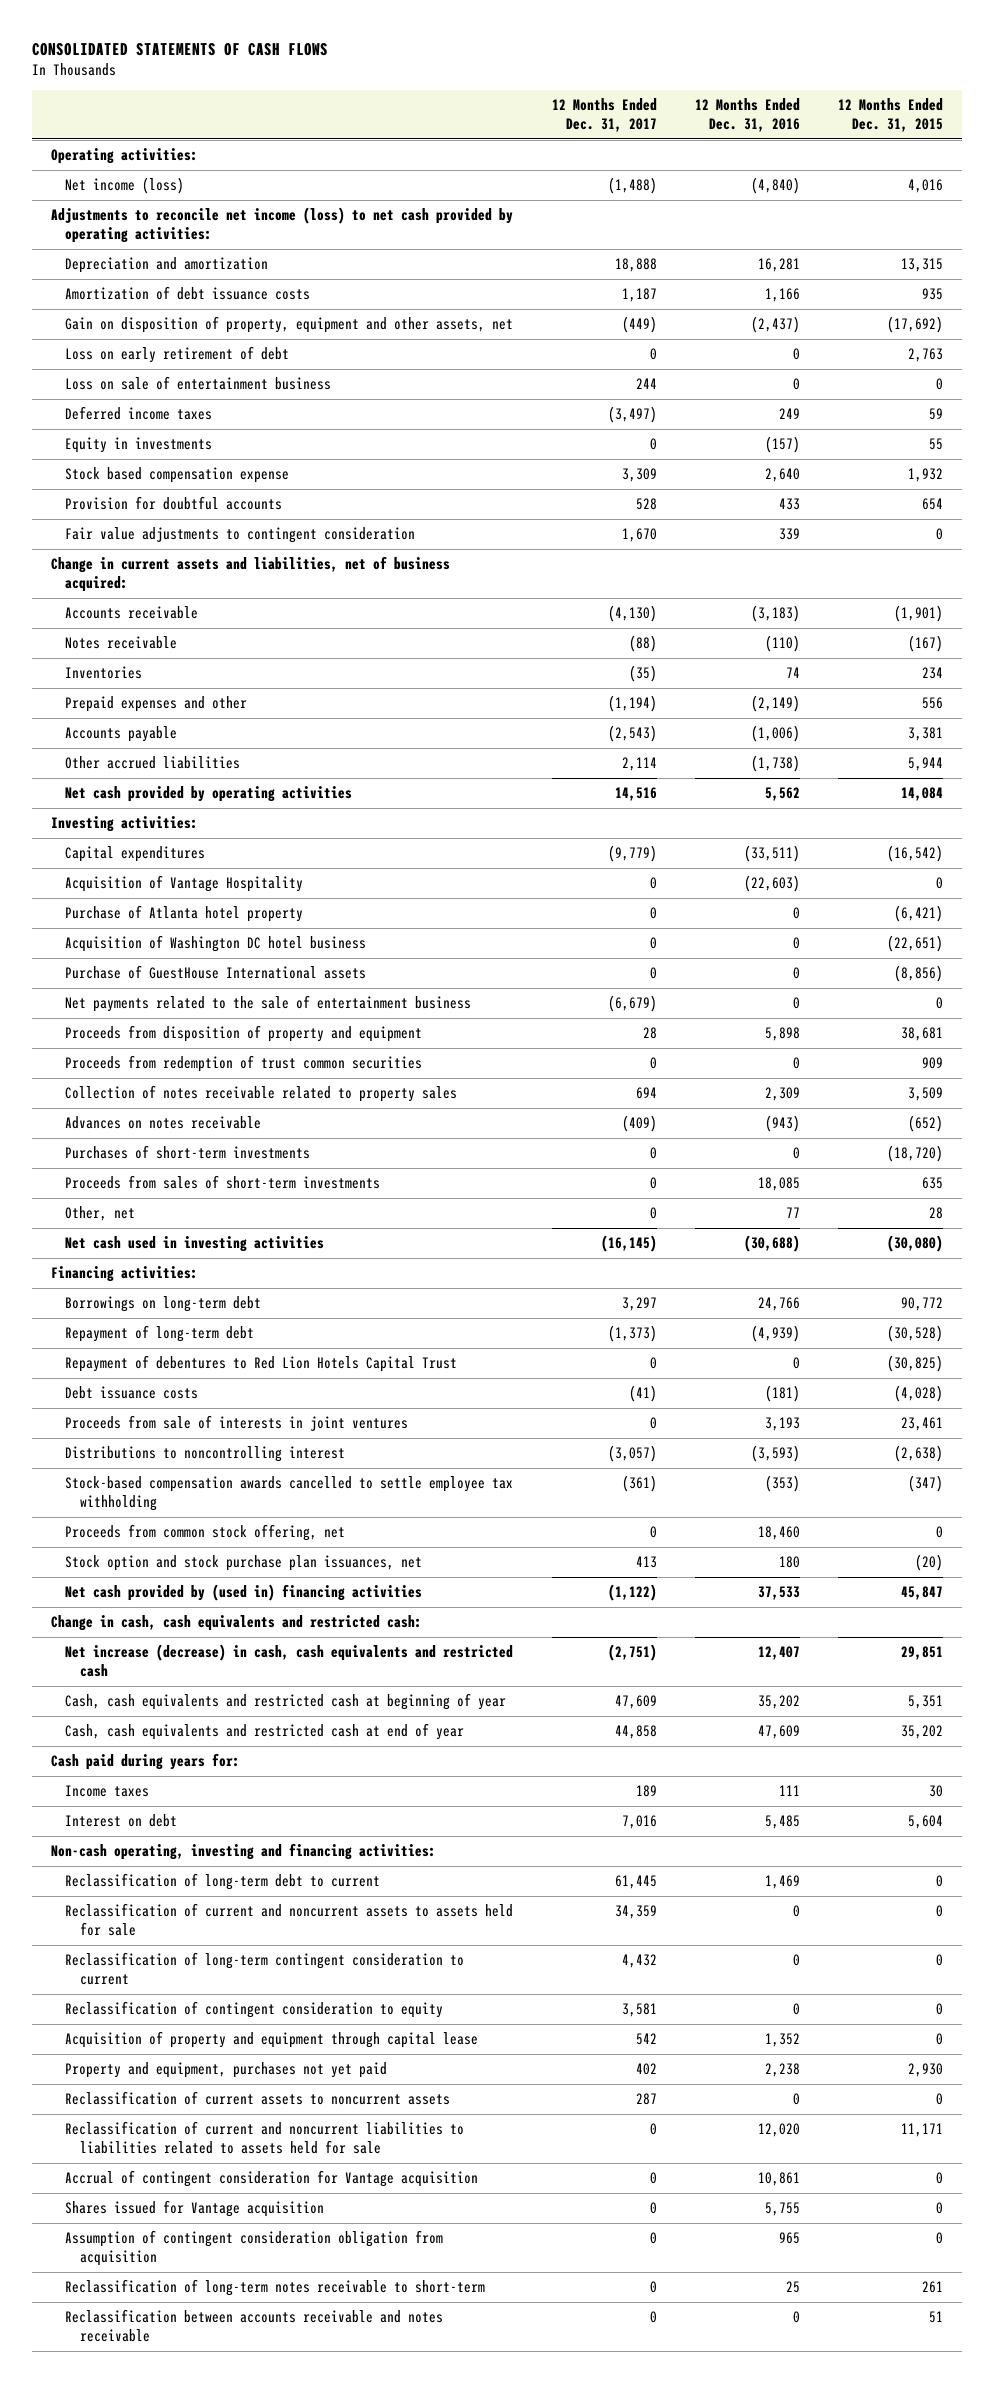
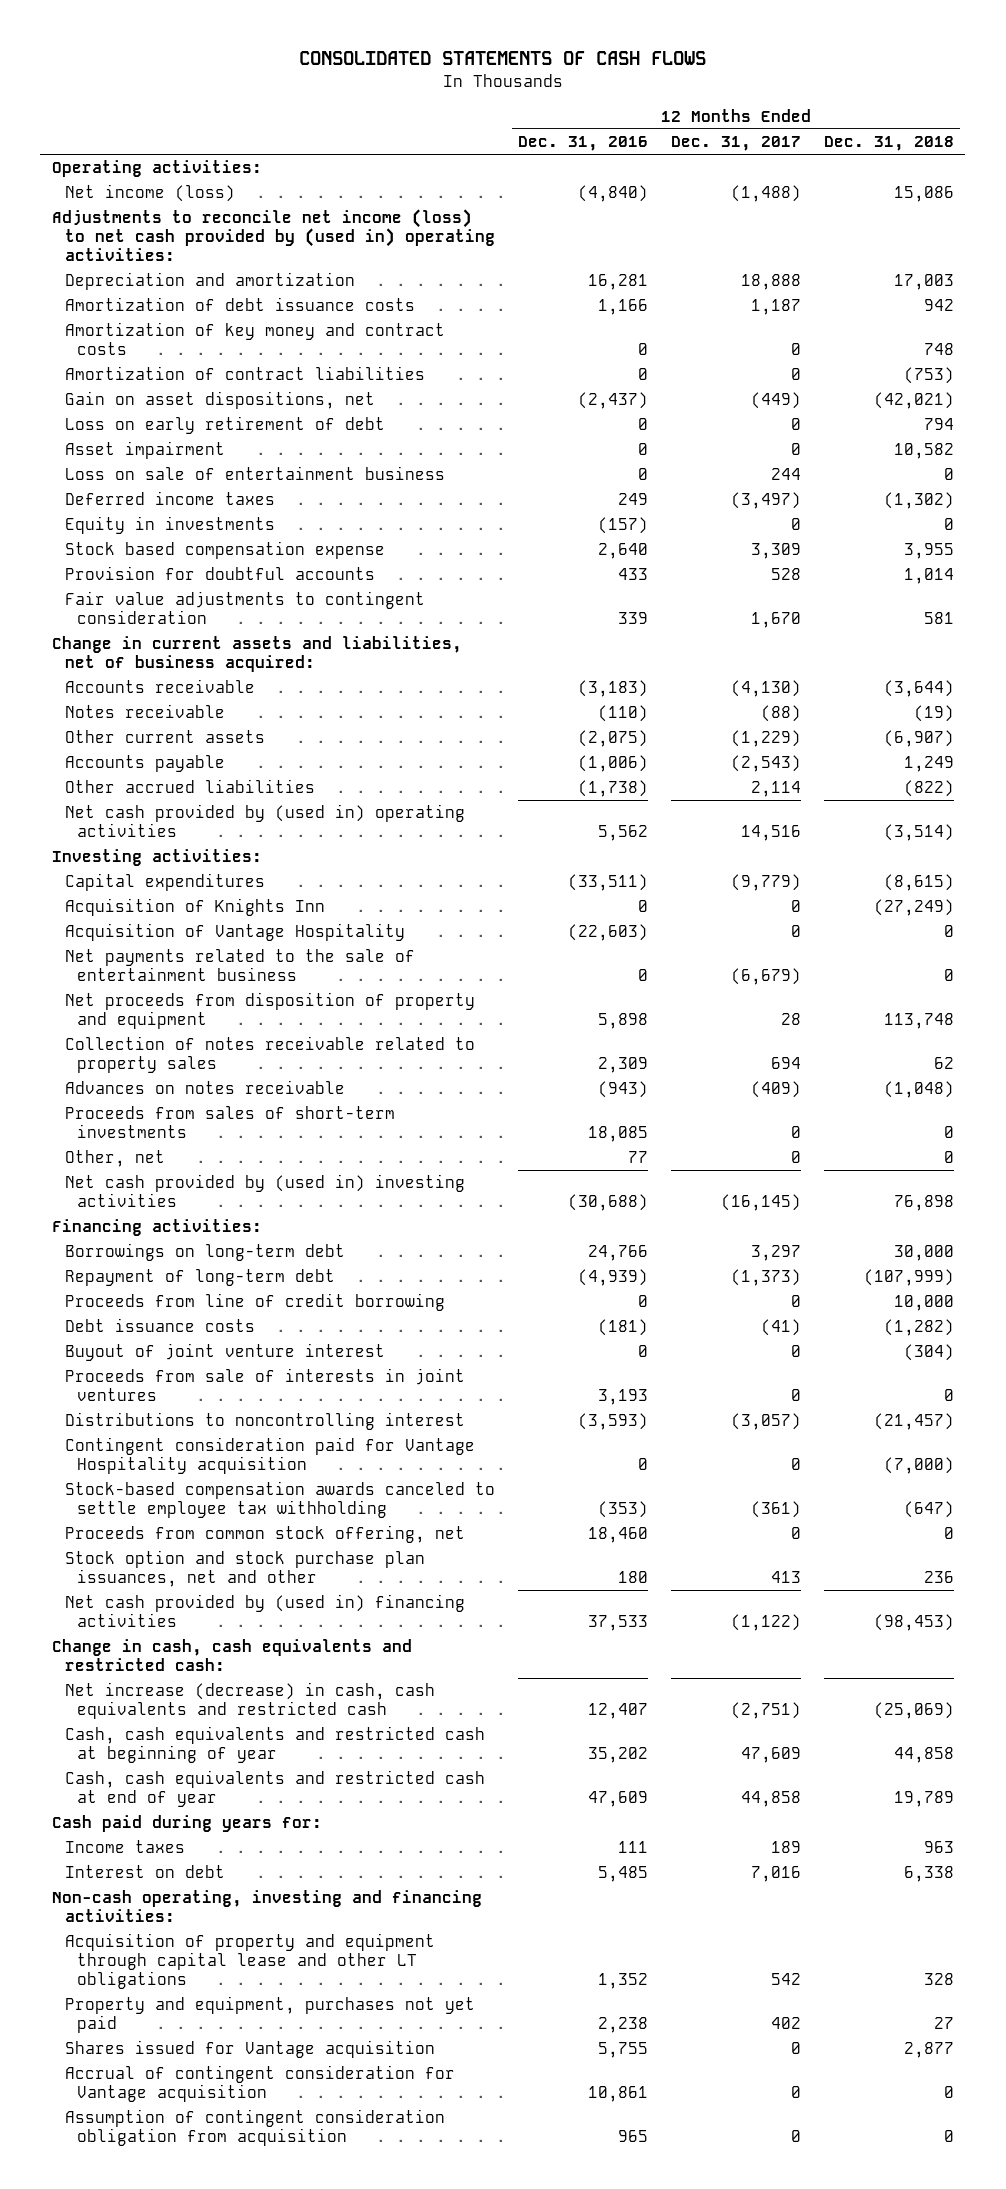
- | 12 Months Ended Dec. 31, 2017 | 12 Months Ended Dec. 31, 2016 | 12 Months Ended Dec. 31, 2015
+ | 12 Months Ended Dec. 31, 2016 | 12 Months Ended Dec. 31, 2017 | 12 Months Ended Dec. 31, 2018
- Adjustments to reconcile net income (loss) to net cash provided by operating activities:
+ Adjustments to reconcile net income (loss) to net cash provided by (used in) operating activities:
- Gain on disposition of property, equipment and other assets, net | (449) | (2,437) | (17,692)
+ Amortization of key money and contract costs | 0 | 0 | 748
+ Amortization of contract liabilities | 0 | 0 | (753)
+ Gain on asset dispositions, net | (2,437) | (449) | (42,021)
+ Asset impairment | 0 | 0 | 10,582
- Inventories | (35) | 74 | 234
- Prepaid expenses and other | (1,194) | (2,149) | 556
+ Other current assets | (2,075) | (1,229) | (6,907)
- Net cash provided by operating activities | 14,516 | 5,562 | 14,084
+ Net cash provided by (used in) operating activities | 5,562 | 14,516 | (3,514)
+ Acquisition of Knights Inn | 0 | 0 | (27,249)
- Purchase of Atlanta hotel property | 0 | 0 | (6,421)
- Acquisition of Washington DC hotel business | 0 | 0 | (22,651)
- Purchase of GuestHouse International assets | 0 | 0 | (8,856)
- Proceeds from disposition of property and equipment | 28 | 5,898 | 38,681
- Proceeds from redemption of trust common securities | 0 | 0 | 909
+ Net proceeds from disposition of property and equipment | 5,898 | 28 | 113,748
- Purchases of short-term investments | 0 | 0 | (18,720)
- Net cash used in investing activities | (16,145) | (30,688) | (30,080)
+ Net cash provided by (used in) investing activities | (30,688) | (16,145) | 76,898
- Repayment of debentures to Red Lion Hotels Capital Trust | 0 | 0 | (30,825)
+ Proceeds from line of credit borrowing | 0 | 0 | 10,000
+ Buyout of joint venture interest | 0 | 0 | (304)
- Stock-based compensation awards cancelled to settle employee tax withholding | (361) | (353) | (347)
+ Contingent consideration paid for Vantage Hospitality acquisition | 0 | 0 | (7,000)
+ Stock-based compensation awards canceled to settle employee tax withholding | (353) | (361) | (647)
- Stock option and stock purchase plan issuances, net | 413 | 180 | (20)
+ Stock option and stock purchase plan issuances, net and other | 180 | 413 | 236
- Reclassification of long-term debt to current | 61,445 | 1,469 | 0
- Reclassification of current and noncurrent assets to assets held for sale | 34,359 | 0 | 0
- Reclassification of long-term contingent consideration to current | 4,432 | 0 | 0
- Reclassification of contingent consideration to equity | 3,581 | 0 | 0
- Acquisition of property and equipment through capital lease | 542 | 1,352 | 0
+ Acquisition of property and equipment through capital lease and other LT obligations | 1,352 | 542 | 328
- Reclassification of current assets to noncurrent assets | 287 | 0 | 0
- Reclassification of current and noncurrent liabilities to liabilities related to assets held for sale | 0 | 12,020 | 11,171
moved down: Accrual of contingent consideration for Vantage acquisition | 10,861 | 0 | 0
- Reclassification of long-term notes receivable to short-term | 0 | 25 | 261
- Reclassification between accounts receivable and notes receivable | 0 | 0 | 51

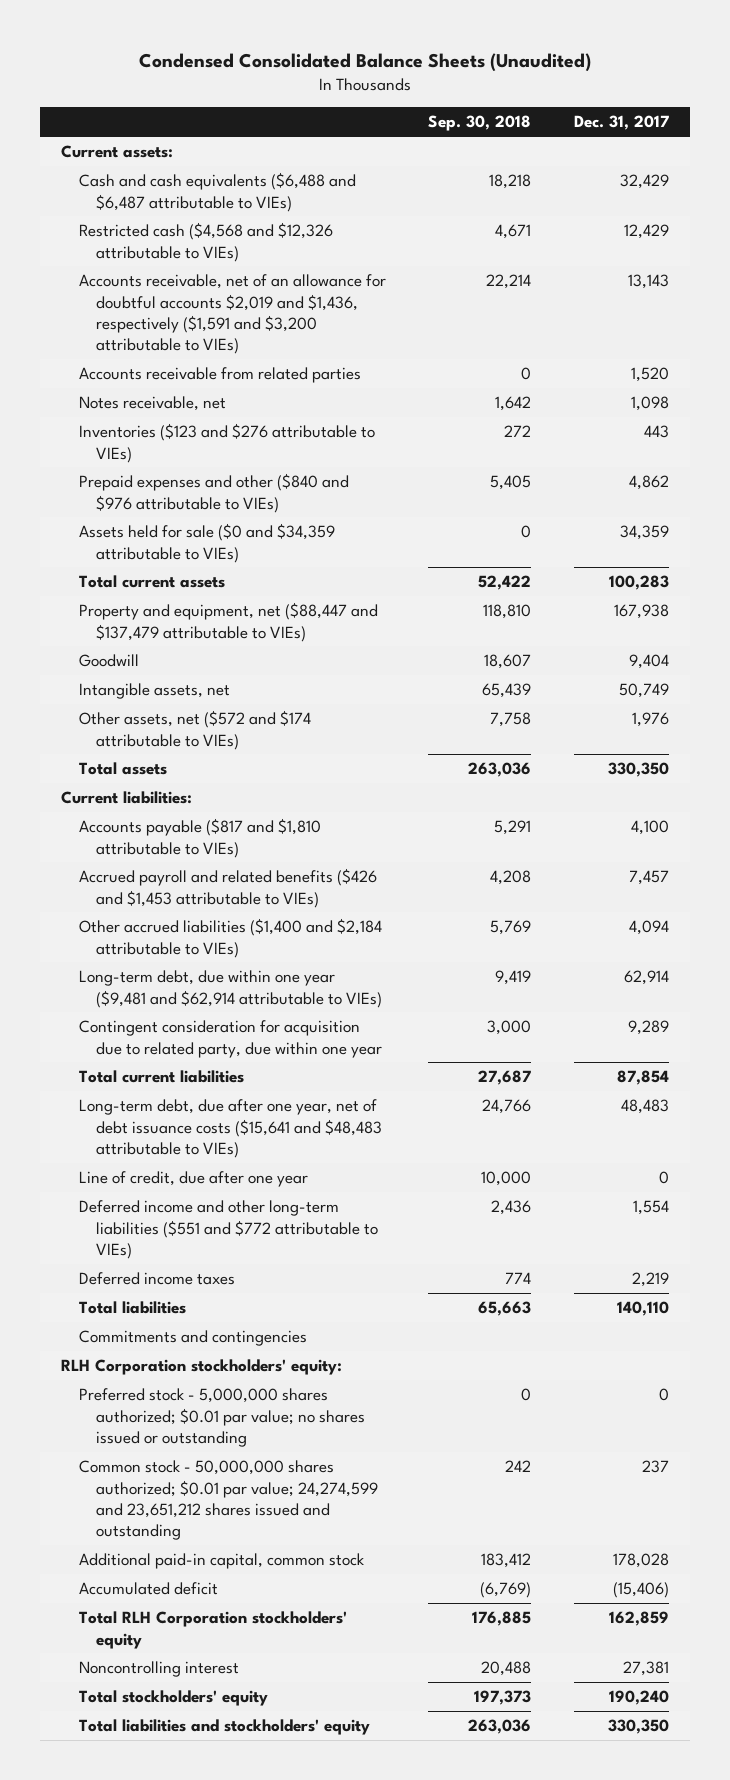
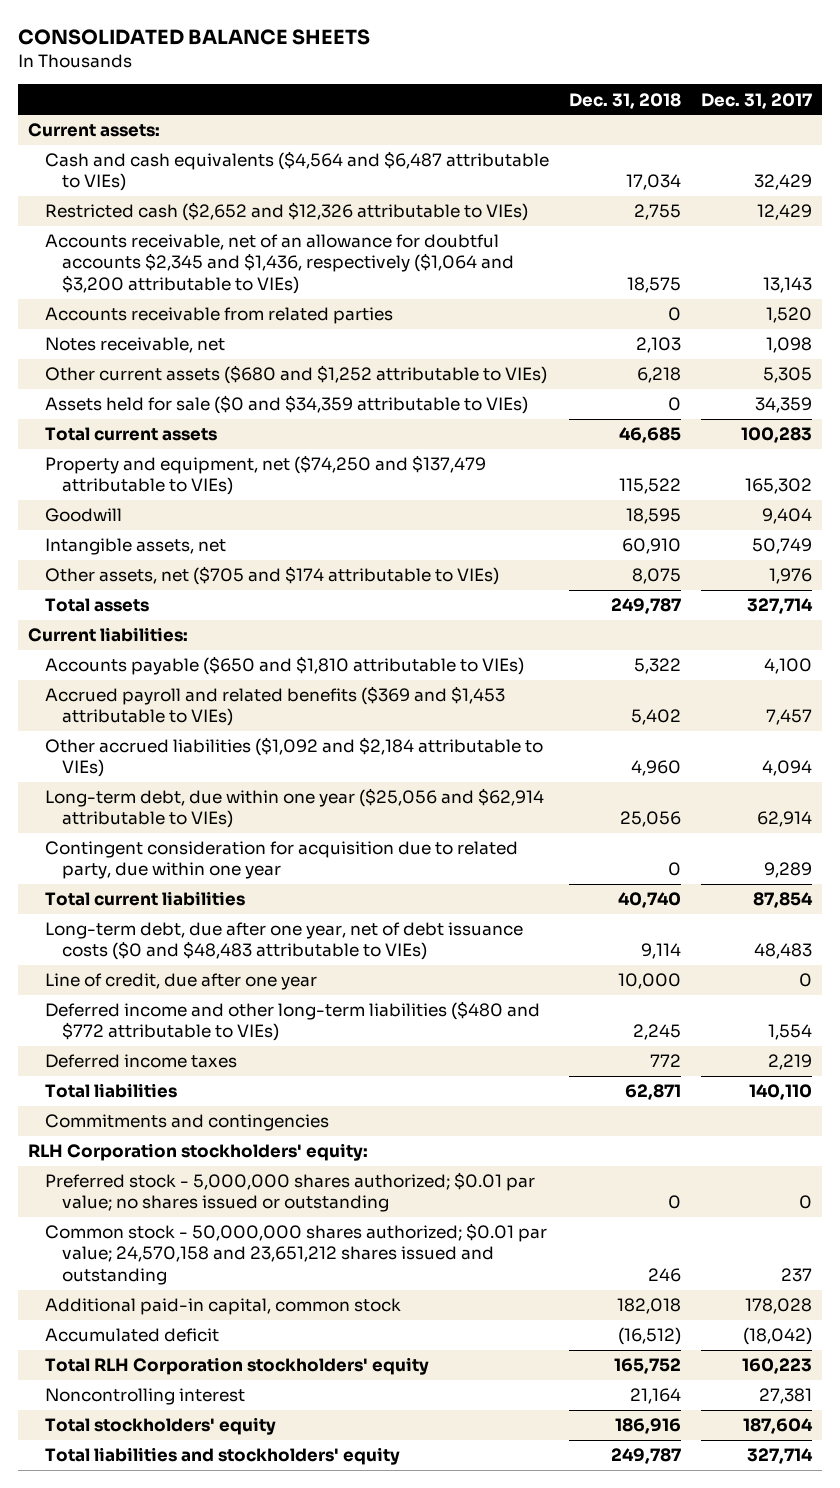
- Condensed Consolidated Balance Sheets (Unaudited)
+ CONSOLIDATED BALANCE SHEETS
- | Sep. 30, 2018 | Dec. 31, 2017
+ | Dec. 31, 2018 | Dec. 31, 2017
- Cash and cash equivalents ($6,488 and $6,487 attributable to VIEs) | 18,218 | 32,429
- Restricted cash ($4,568 and $12,326 attributable to VIEs) | 4,671 | 12,429
- Accounts receivable, net of an allowance for doubtful accounts $2,019 and $1,436, respectively ($1,591 and $3,200 attributable to VIEs) | 22,214 | 13,143
+ Cash and cash equivalents ($4,564 and $6,487 attributable to VIEs) | 17,034 | 32,429
+ Restricted cash ($2,652 and $12,326 attributable to VIEs) | 2,755 | 12,429
+ Accounts receivable, net of an allowance for doubtful accounts $2,345 and $1,436, respectively ($1,064 and $3,200 attributable to VIEs) | 18,575 | 13,143
- Inventories ($123 and $276 attributable to VIEs) | 272 | 443
- Prepaid expenses and other ($840 and $976 attributable to VIEs) | 5,405 | 4,862
+ Other current assets ($680 and $1,252 attributable to VIEs) | 6,218 | 5,305
- Property and equipment, net ($88,447 and $137,479 attributable to VIEs) | 118,810 | 167,938
+ Property and equipment, net ($74,250 and $137,479 attributable to VIEs) | 115,522 | 165,302
- Other assets, net ($572 and $174 attributable to VIEs) | 7,758 | 1,976
- Total assets | 263,036 | 330,350
+ Other assets, net ($705 and $174 attributable to VIEs) | 8,075 | 1,976
+ Total assets | 249,787 | 327,714
- Accounts payable ($817 and $1,810 attributable to VIEs) | 5,291 | 4,100
- Accrued payroll and related benefits ($426 and $1,453 attributable to VIEs) | 4,208 | 7,457
- Other accrued liabilities ($1,400 and $2,184 attributable to VIEs) | 5,769 | 4,094
- Long-term debt, due within one year ($9,481 and $62,914 attributable to VIEs) | 9,419 | 62,914
+ Accounts payable ($650 and $1,810 attributable to VIEs) | 5,322 | 4,100
+ Accrued payroll and related benefits ($369 and $1,453 attributable to VIEs) | 5,402 | 7,457
+ Other accrued liabilities ($1,092 and $2,184 attributable to VIEs) | 4,960 | 4,094
+ Long-term debt, due within one year ($25,056 and $62,914 attributable to VIEs) | 25,056 | 62,914
- Long-term debt, due after one year, net of debt issuance costs ($15,641 and $48,483 attributable to VIEs) | 24,766 | 48,483
+ Long-term debt, due after one year, net of debt issuance costs ($0 and $48,483 attributable to VIEs) | 9,114 | 48,483
- Deferred income and other long-term liabilities ($551 and $772 attributable to VIEs) | 2,436 | 1,554
+ Deferred income and other long-term liabilities ($480 and $772 attributable to VIEs) | 2,245 | 1,554
- Common stock - 50,000,000 shares authorized; $0.01 par value; 24,274,599 and 23,651,212 shares issued and outstanding | 242 | 237
+ Common stock - 50,000,000 shares authorized; $0.01 par value; 24,570,158 and 23,651,212 shares issued and outstanding | 246 | 237
- Accumulated deficit | (6,769) | (15,406)
- Total RLH Corporation stockholders' equity | 176,885 | 162,859
+ Accumulated deficit | (16,512) | (18,042)
+ Total RLH Corporation stockholders' equity | 165,752 | 160,223
- Total stockholders' equity | 197,373 | 190,240
- Total liabilities and stockholders' equity | 263,036 | 330,350
+ Total stockholders' equity | 186,916 | 187,604
+ Total liabilities and stockholders' equity | 249,787 | 327,714

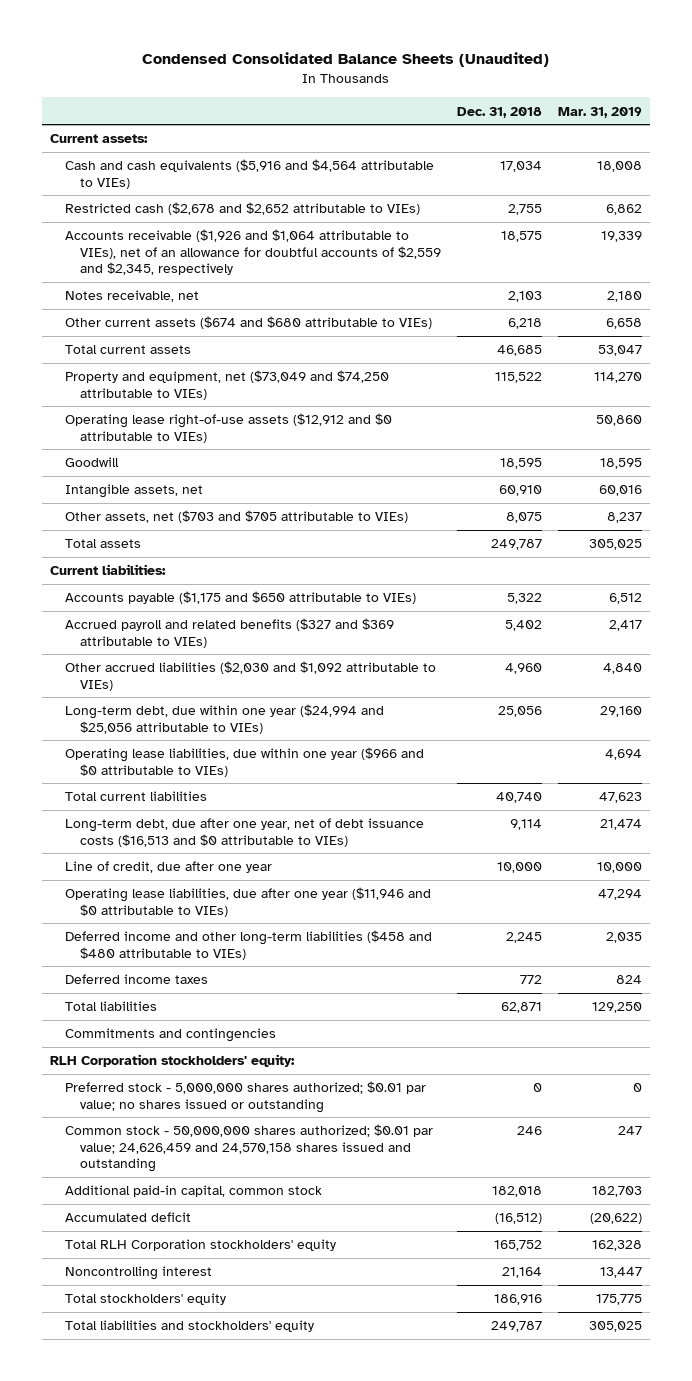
- CONSOLIDATED BALANCE SHEETS
+ Condensed Consolidated Balance Sheets (Unaudited)
- | Dec. 31, 2018 | Dec. 31, 2017
+ | Dec. 31, 2018 | Mar. 31, 2019
- Cash and cash equivalents ($4,564 and $6,487 attributable to VIEs) | 17,034 | 32,429
- Restricted cash ($2,652 and $12,326 attributable to VIEs) | 2,755 | 12,429
- Accounts receivable, net of an allowance for doubtful accounts $2,345 and $1,436, respectively ($1,064 and $3,200 attributable to VIEs) | 18,575 | 13,143
- Accounts receivable from related parties | 0 | 1,520
+ Cash and cash equivalents ($5,916 and $4,564 attributable to VIEs) | 17,034 | 18,008
+ Restricted cash ($2,678 and $2,652 attributable to VIEs) | 2,755 | 6,862
+ Accounts receivable ($1,926 and $1,064 attributable to VIEs), net of an allowance for doubtful accounts of $2,559 and $2,345, respectively | 18,575 | 19,339
- Other current assets ($680 and $1,252 attributable to VIEs) | 6,218 | 5,305
- Assets held for sale ($0 and $34,359 attributable to VIEs) | 0 | 34,359
+ Other current assets ($674 and $680 attributable to VIEs) | 6,218 | 6,658
- Property and equipment, net ($74,250 and $137,479 attributable to VIEs) | 115,522 | 165,302
+ Property and equipment, net ($73,049 and $74,250 attributable to VIEs) | 115,522 | 114,270
+ Operating lease right-of-use assets ($12,912 and $0 attributable to VIEs) | | 50,860
- Other assets, net ($705 and $174 attributable to VIEs) | 8,075 | 1,976
+ Other assets, net ($703 and $705 attributable to VIEs) | 8,075 | 8,237
- Accounts payable ($650 and $1,810 attributable to VIEs) | 5,322 | 4,100
- Accrued payroll and related benefits ($369 and $1,453 attributable to VIEs) | 5,402 | 7,457
- Other accrued liabilities ($1,092 and $2,184 attributable to VIEs) | 4,960 | 4,094
- Long-term debt, due within one year ($25,056 and $62,914 attributable to VIEs) | 25,056 | 62,914
- Contingent consideration for acquisition due to related party, due within one year | 0 | 9,289
+ Accounts payable ($1,175 and $650 attributable to VIEs) | 5,322 | 6,512
+ Accrued payroll and related benefits ($327 and $369 attributable to VIEs) | 5,402 | 2,417
+ Other accrued liabilities ($2,030 and $1,092 attributable to VIEs) | 4,960 | 4,840
+ Long-term debt, due within one year ($24,994 and $25,056 attributable to VIEs) | 25,056 | 29,160
+ Operating lease liabilities, due within one year ($966 and $0 attributable to VIEs) | | 4,694
- Long-term debt, due after one year, net of debt issuance costs ($0 and $48,483 attributable to VIEs) | 9,114 | 48,483
+ Long-term debt, due after one year, net of debt issuance costs ($16,513 and $0 attributable to VIEs) | 9,114 | 21,474
- Deferred income and other long-term liabilities ($480 and $772 attributable to VIEs) | 2,245 | 1,554
+ Operating lease liabilities, due after one year ($11,946 and $0 attributable to VIEs) | | 47,294
+ Deferred income and other long-term liabilities ($458 and $480 attributable to VIEs) | 2,245 | 2,035
- Common stock - 50,000,000 shares authorized; $0.01 par value; 24,570,158 and 23,651,212 shares issued and outstanding | 246 | 237
+ Common stock - 50,000,000 shares authorized; $0.01 par value; 24,626,459 and 24,570,158 shares issued and outstanding | 246 | 247

